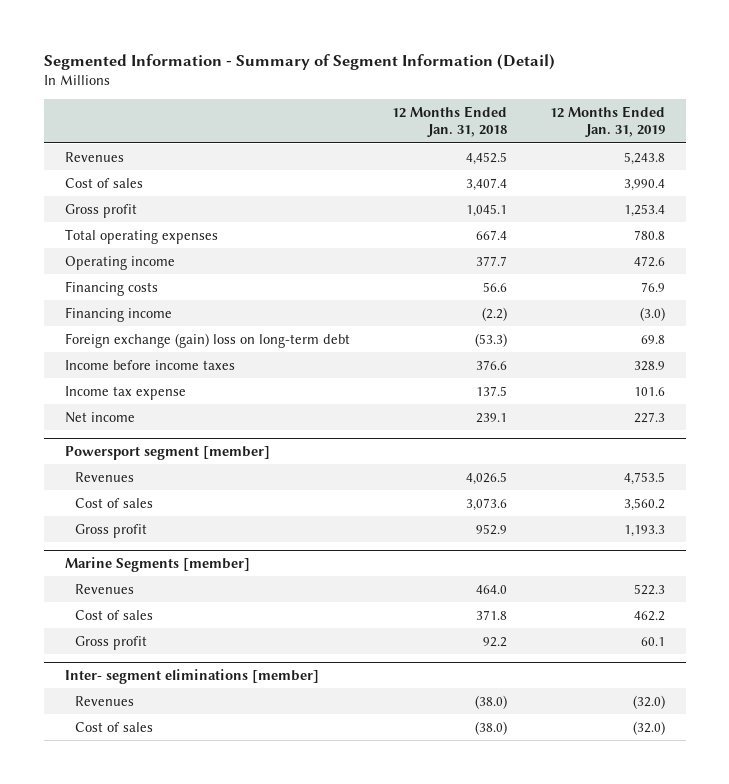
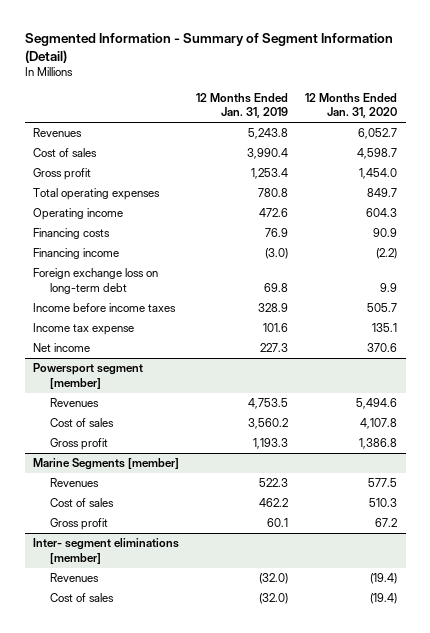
- | 12 Months Ended Jan. 31, 2018 | 12 Months Ended Jan. 31, 2019
+ | 12 Months Ended Jan. 31, 2019 | 12 Months Ended Jan. 31, 2020
- Foreign exchange (gain) loss on long-term debt | (53.3) | 69.8
+ Foreign exchange loss on long-term debt | 69.8 | 9.9

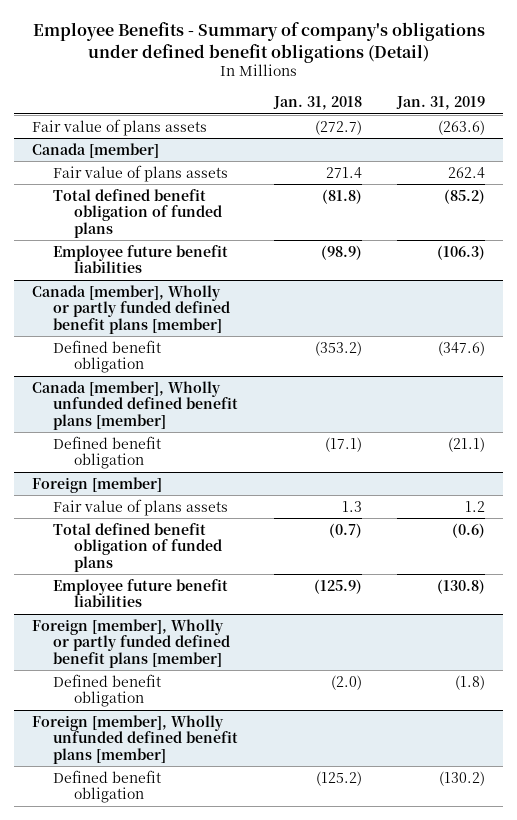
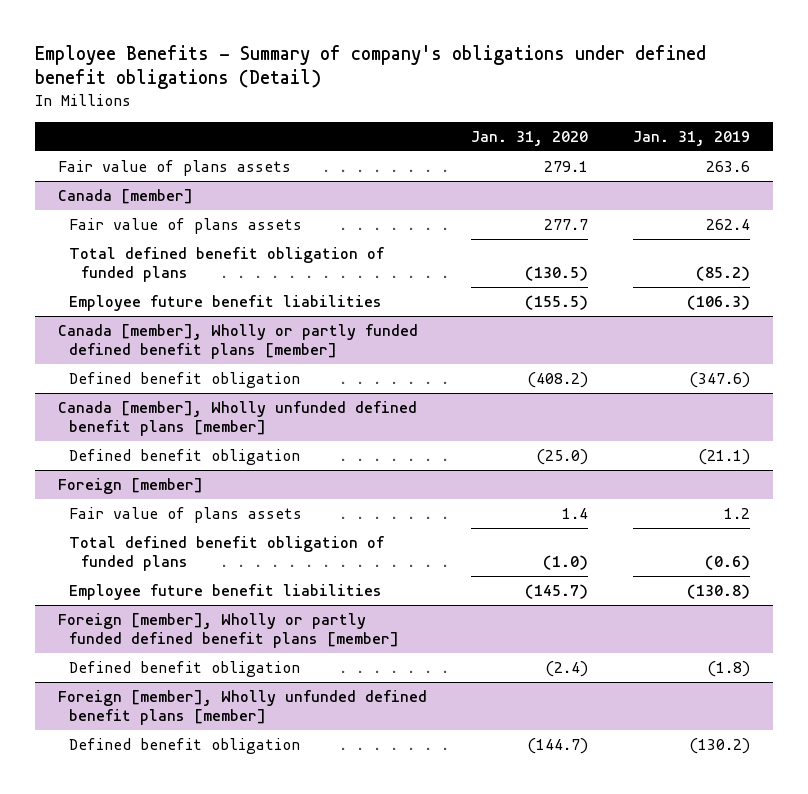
- | Jan. 31, 2018 | Jan. 31, 2019
+ | Jan. 31, 2020 | Jan. 31, 2019
- Fair value of plans assets | (272.7) | (263.6)
+ Fair value of plans assets | 279.1 | 263.6

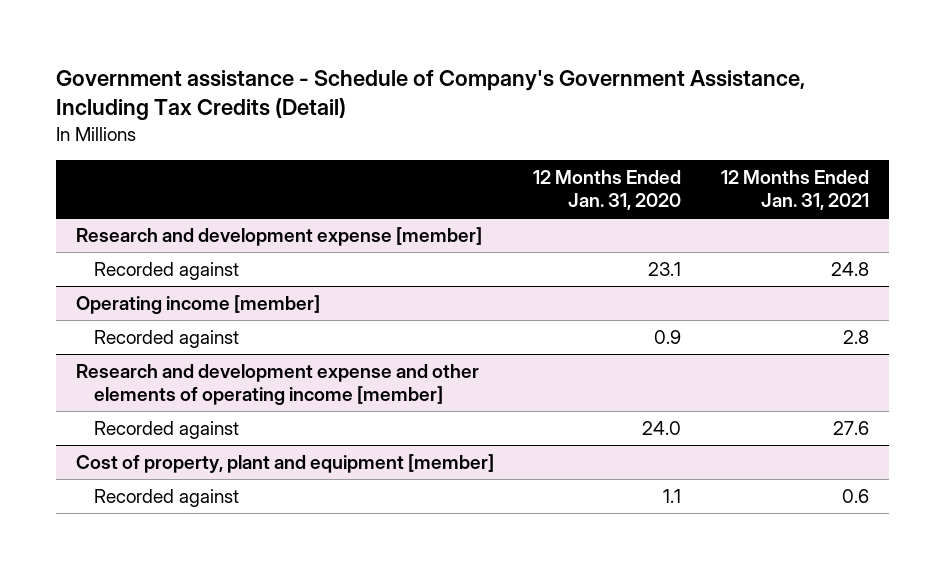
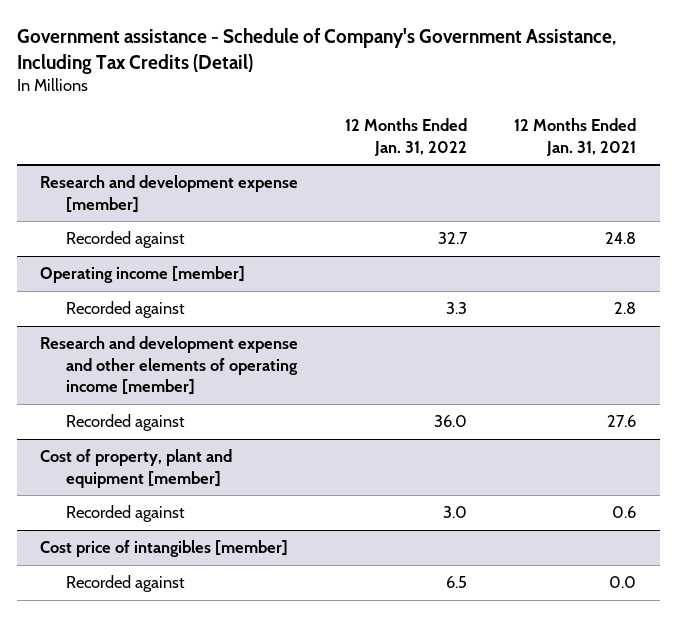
- | 12 Months Ended Jan. 31, 2020 | 12 Months Ended Jan. 31, 2021
+ | 12 Months Ended Jan. 31, 2022 | 12 Months Ended Jan. 31, 2021
+ Cost price of intangibles [member]
+ Recorded against | 6.5 | 0.0

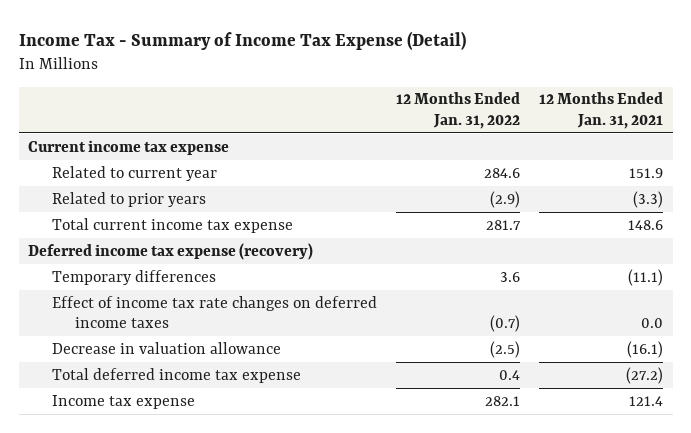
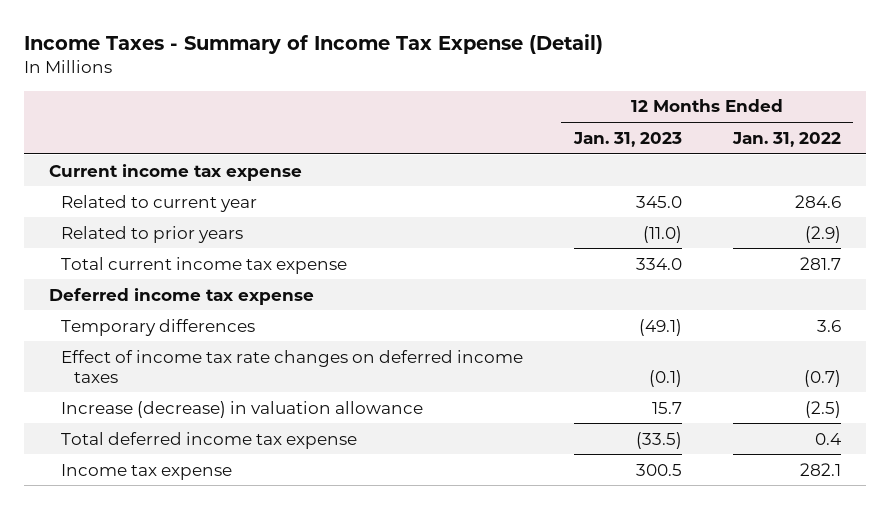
- Income Tax - Summary of Income Tax Expense (Detail)
+ Income Taxes - Summary of Income Tax Expense (Detail)
- | 12 Months Ended Jan. 31, 2022 | 12 Months Ended Jan. 31, 2021
+ | 12 Months Ended Jan. 31, 2023 | 12 Months Ended Jan. 31, 2022
- Deferred income tax expense (recovery)
+ Deferred income tax expense
- Decrease in valuation allowance | (2.5) | (16.1)
+ Increase (decrease) in valuation allowance | 15.7 | (2.5)

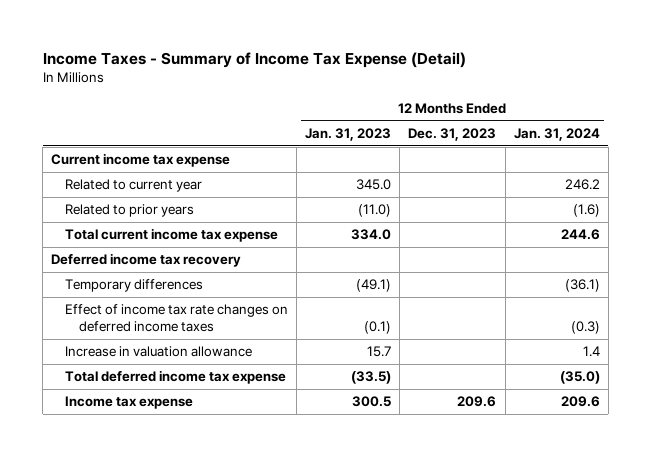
- | 12 Months Ended Jan. 31, 2023 | 12 Months Ended Jan. 31, 2022
+ | 12 Months Ended Jan. 31, 2023 | 12 Months Ended Dec. 31, 2023 | 12 Months Ended Jan. 31, 2024
- Deferred income tax expense
+ Deferred income tax recovery
- Increase (decrease) in valuation allowance | 15.7 | (2.5)
+ Increase in valuation allowance | 15.7 | | 1.4

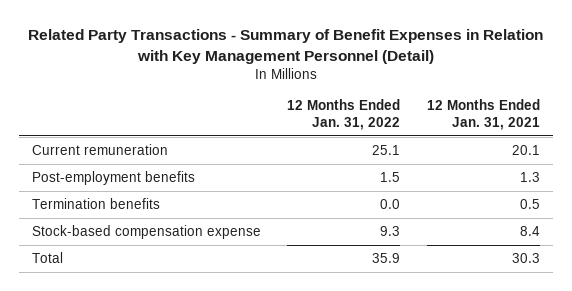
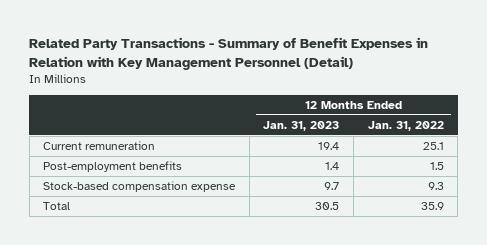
- | 12 Months Ended Jan. 31, 2022 | 12 Months Ended Jan. 31, 2021
+ | 12 Months Ended Jan. 31, 2023 | 12 Months Ended Jan. 31, 2022
- Termination benefits | 0.0 | 0.5

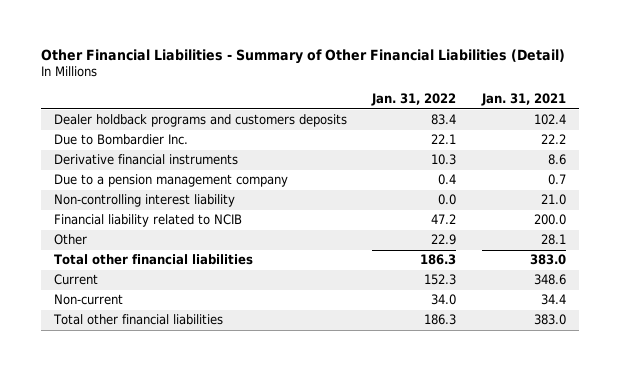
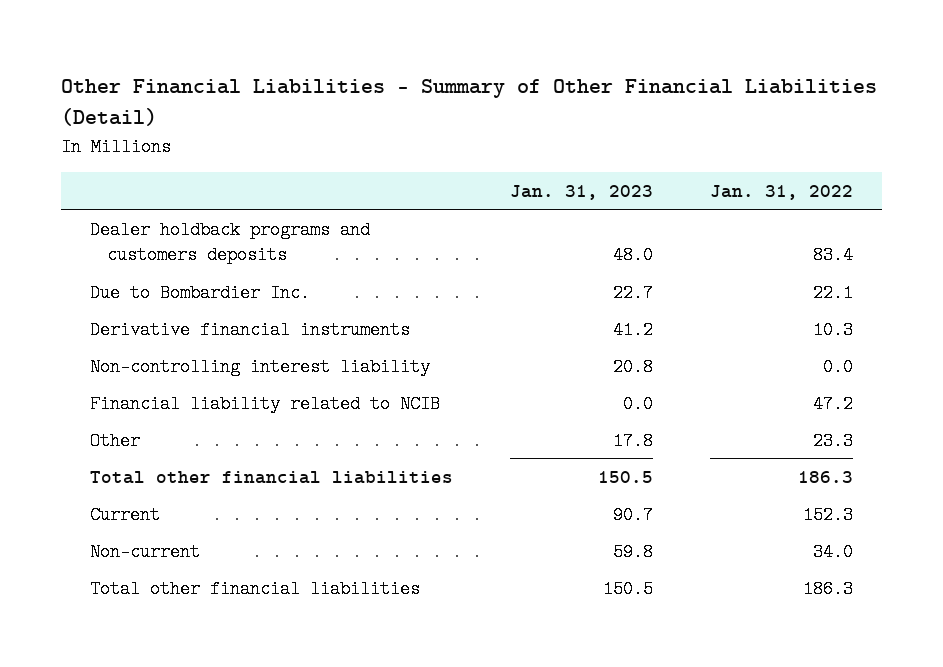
- | Jan. 31, 2022 | Jan. 31, 2021
+ | Jan. 31, 2023 | Jan. 31, 2022
- Due to a pension management company | 0.4 | 0.7
- Other | 22.9 | 28.1
+ Other | 17.8 | 23.3

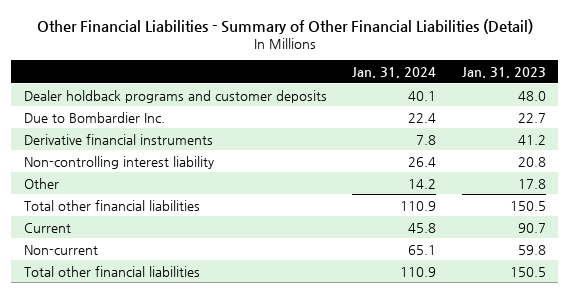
- | Jan. 31, 2023 | Jan. 31, 2022
+ | Jan. 31, 2024 | Jan. 31, 2023
- Dealer holdback programs and customers deposits | 48.0 | 83.4
+ Dealer holdback programs and customer deposits | 40.1 | 48.0
- Financial liability related to NCIB | 0.0 | 47.2

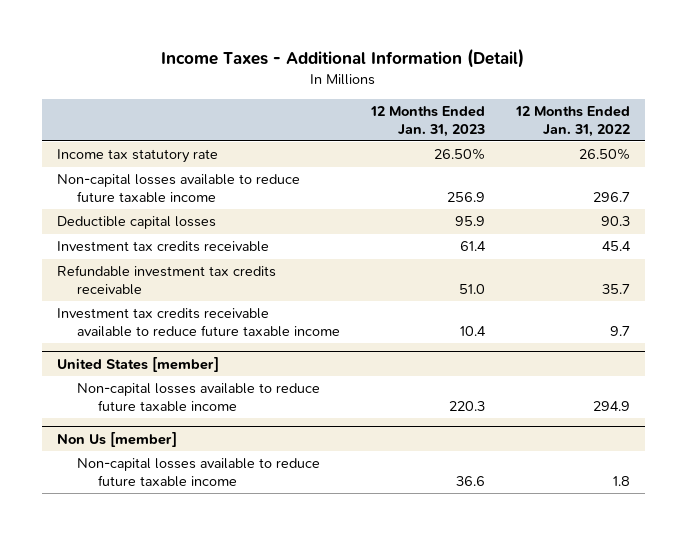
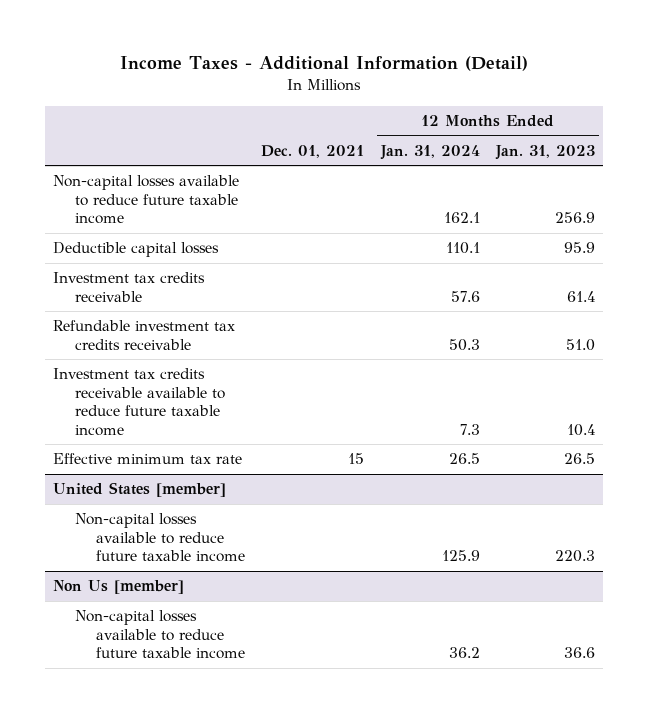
- | 12 Months Ended Jan. 31, 2023 | 12 Months Ended Jan. 31, 2022
+ | Dec. 01, 2021 | 12 Months Ended Jan. 31, 2024 | 12 Months Ended Jan. 31, 2023
- Income tax statutory rate | 26.50% | 26.50%
+ Effective minimum tax rate | 15 | 26.5 | 26.5

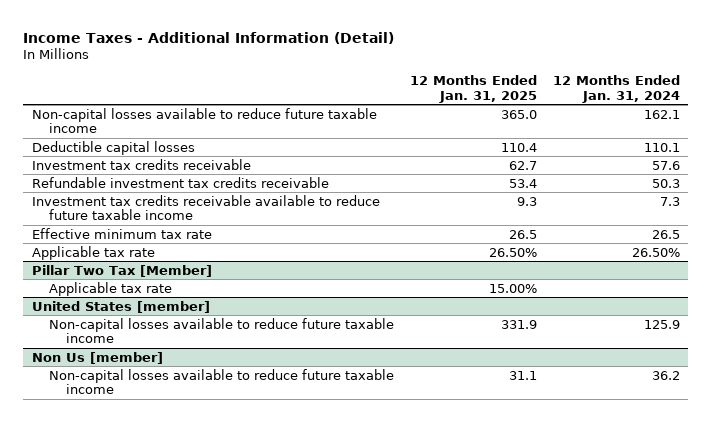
- | Dec. 01, 2021 | 12 Months Ended Jan. 31, 2024 | 12 Months Ended Jan. 31, 2023
+ | 12 Months Ended Jan. 31, 2025 | 12 Months Ended Jan. 31, 2024
+ Applicable tax rate | 26.50% | 26.50%
+ Pillar Two Tax [Member]
+ Applicable tax rate | 15.00% |

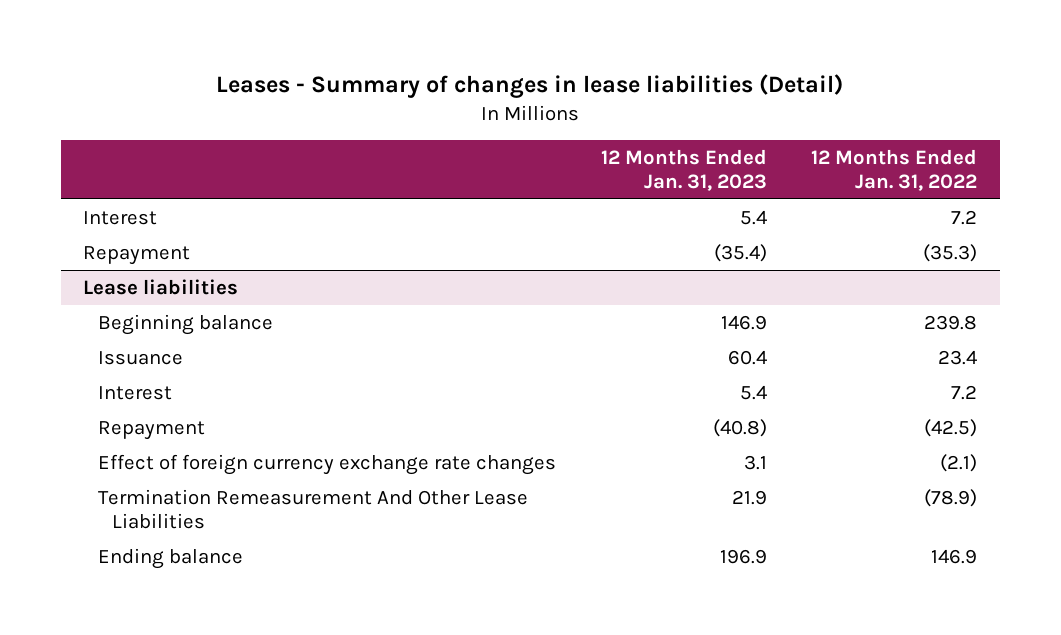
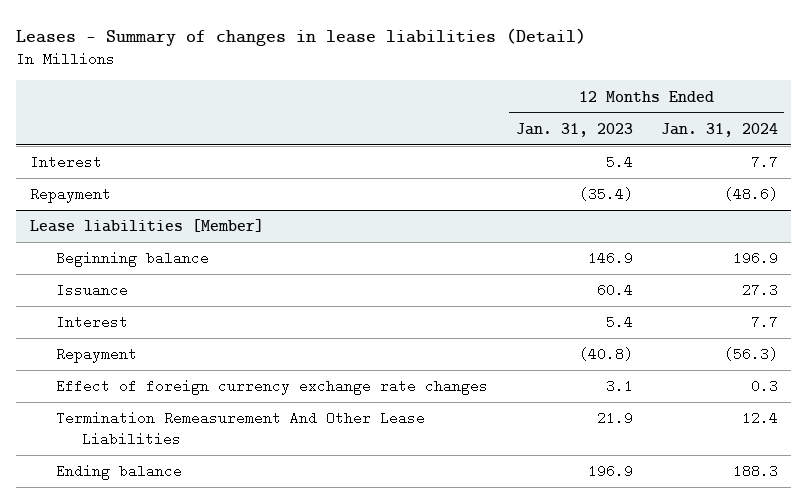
- | 12 Months Ended Jan. 31, 2023 | 12 Months Ended Jan. 31, 2022
+ | 12 Months Ended Jan. 31, 2023 | 12 Months Ended Jan. 31, 2024
- Lease liabilities
+ Lease liabilities [Member]

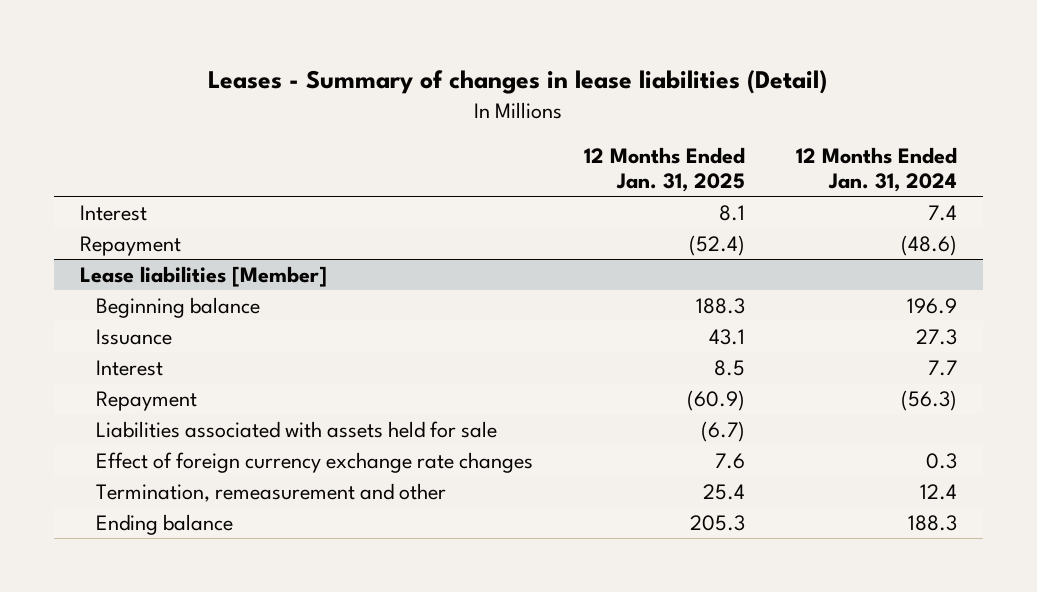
- | 12 Months Ended Jan. 31, 2023 | 12 Months Ended Jan. 31, 2024
+ | 12 Months Ended Jan. 31, 2025 | 12 Months Ended Jan. 31, 2024
- Interest | 5.4 | 7.7
+ Interest | 8.1 | 7.4
@ Lease liabilities [Member]
+ Liabilities associated with assets held for sale | (6.7) |
- Termination Remeasurement And Other Lease Liabilities | 21.9 | 12.4
+ Termination, remeasurement and other | 25.4 | 12.4

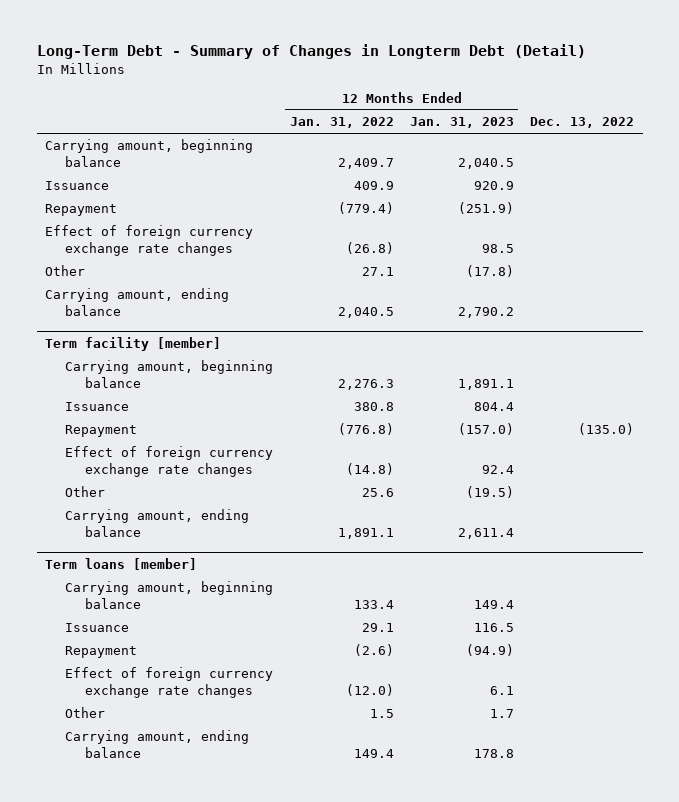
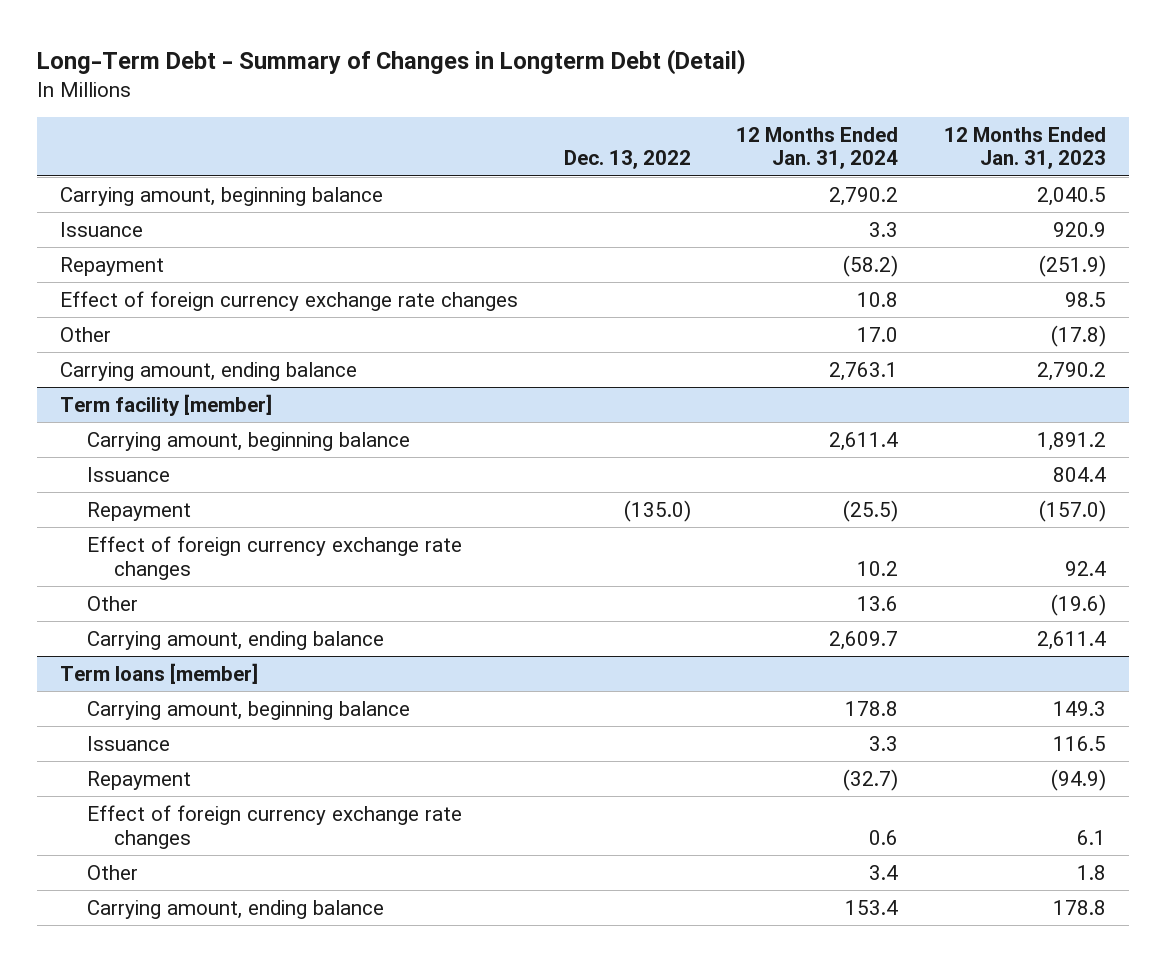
- | 12 Months Ended Jan. 31, 2022 | 12 Months Ended Jan. 31, 2023 | Dec. 13, 2022
+ | Dec. 13, 2022 | 12 Months Ended Jan. 31, 2024 | 12 Months Ended Jan. 31, 2023
@ Term facility [member]
- Carrying amount, beginning balance | 2,276.3 | 1,891.1 |
+ Carrying amount, beginning balance | | 2,611.4 | 1,891.2
- Other | 25.6 | (19.5) |
+ Other | | 13.6 | (19.6)
@ Term loans [member]
- Carrying amount, beginning balance | 133.4 | 149.4 |
+ Carrying amount, beginning balance | | 178.8 | 149.3
- Other | 1.5 | 1.7 |
+ Other | | 3.4 | 1.8

